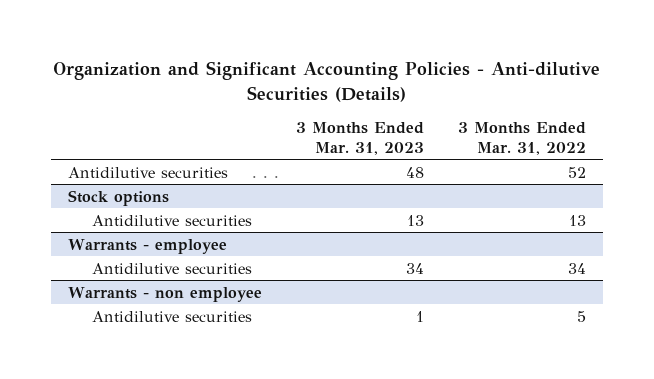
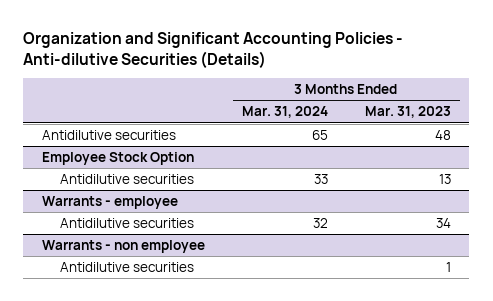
- | 3 Months Ended Mar. 31, 2023 | 3 Months Ended Mar. 31, 2022
+ | 3 Months Ended Mar. 31, 2024 | 3 Months Ended Mar. 31, 2023
- Stock options
+ Employee Stock Option

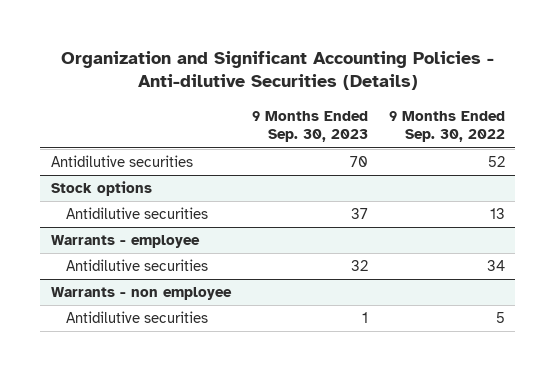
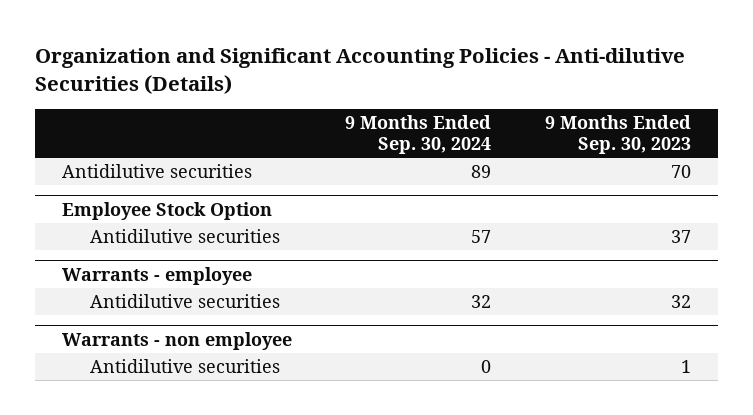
- | 9 Months Ended Sep. 30, 2023 | 9 Months Ended Sep. 30, 2022
+ | 9 Months Ended Sep. 30, 2024 | 9 Months Ended Sep. 30, 2023
- Stock options
+ Employee Stock Option

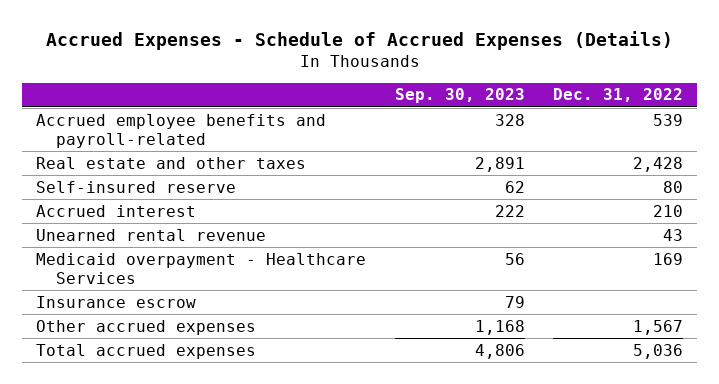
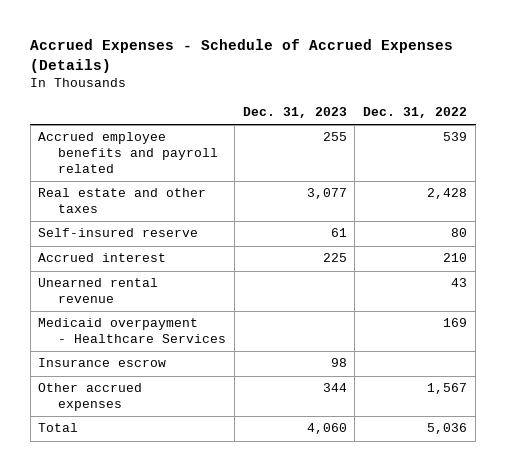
- | Sep. 30, 2023 | Dec. 31, 2022
+ | Dec. 31, 2023 | Dec. 31, 2022
- Accrued employee benefits and payroll-related | 328 | 539
+ Accrued employee benefits and payroll related | 255 | 539
- Total accrued expenses | 4,806 | 5,036
+ Total | 4,060 | 5,036

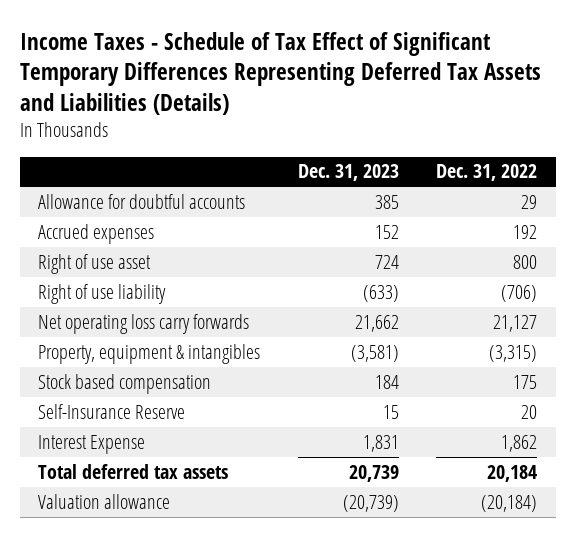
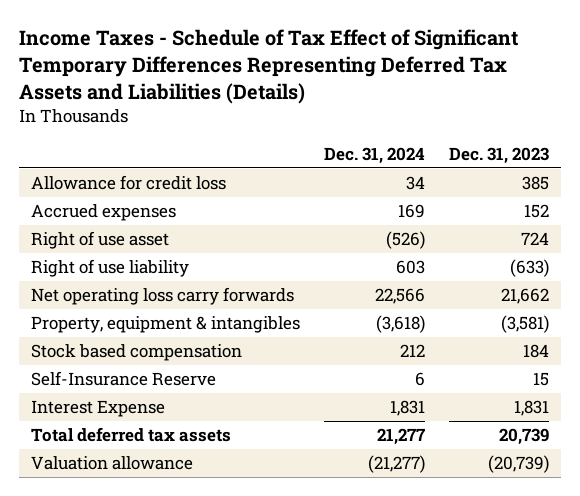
- | Dec. 31, 2023 | Dec. 31, 2022
+ | Dec. 31, 2024 | Dec. 31, 2023
- Allowance for doubtful accounts | 385 | 29
+ Allowance for credit loss | 34 | 385

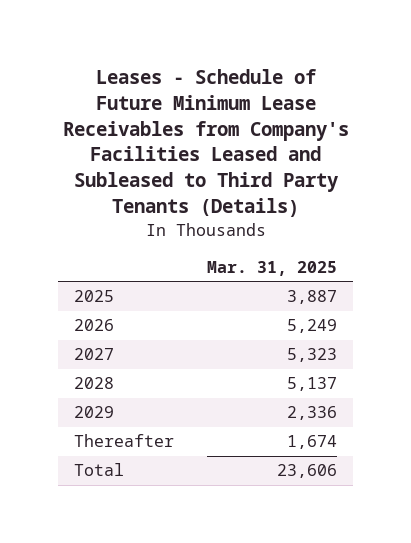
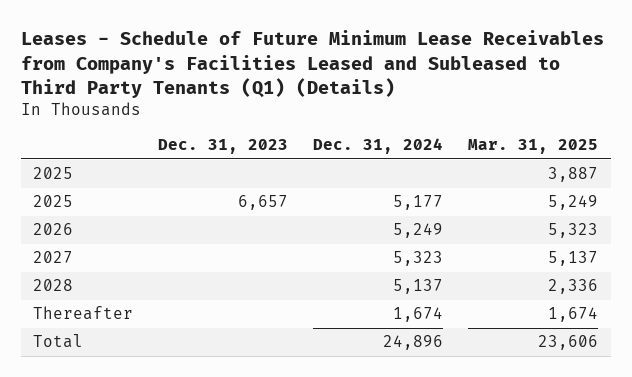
- Leases - Schedule of Future Minimum Lease Receivables from Company's Facilities Leased and Subleased to Third Party Tenants (Details)
+ Leases - Schedule of Future Minimum Lease Receivables from Company's Facilities Leased and Subleased to Third Party Tenants (Q1) (Details)
- | Mar. 31, 2025
+ | Dec. 31, 2023 | Dec. 31, 2024 | Mar. 31, 2025
- 2026 | 5,249
- 2027 | 5,323
- 2028 | 5,137
- 2029 | 2,336
+ 2025 | 6,657 | 5,177 | 5,249
+ 2026 | | 5,249 | 5,323
+ 2027 | | 5,323 | 5,137
+ 2028 | | 5,137 | 2,336

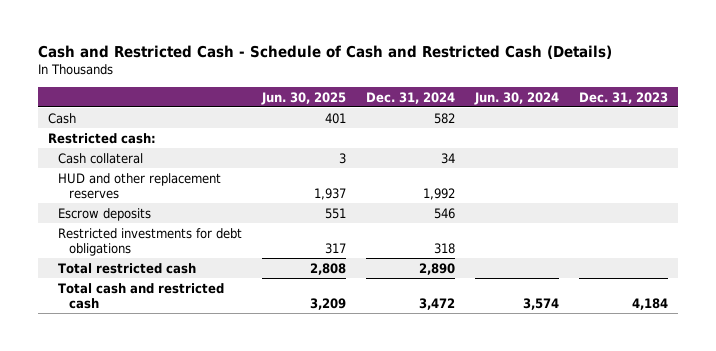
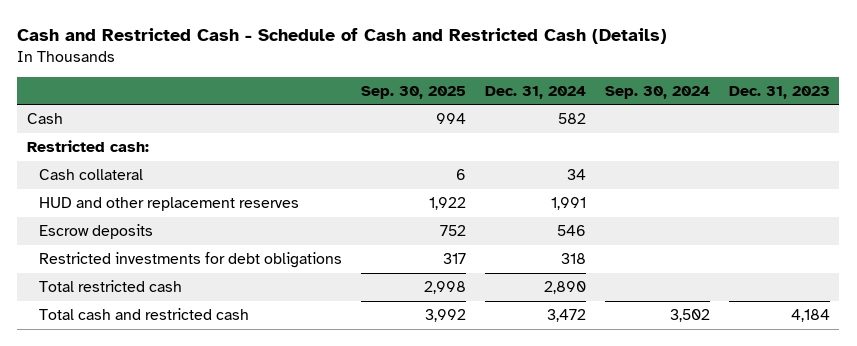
- | Jun. 30, 2025 | Dec. 31, 2024 | Jun. 30, 2024 | Dec. 31, 2023
+ | Sep. 30, 2025 | Dec. 31, 2024 | Sep. 30, 2024 | Dec. 31, 2023
- HUD and other replacement reserves | 1,937 | 1,992 | |
+ HUD and other replacement reserves | 1,922 | 1,991 | |

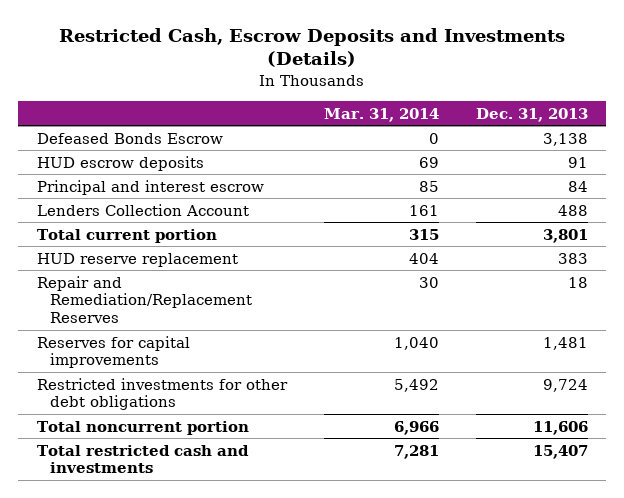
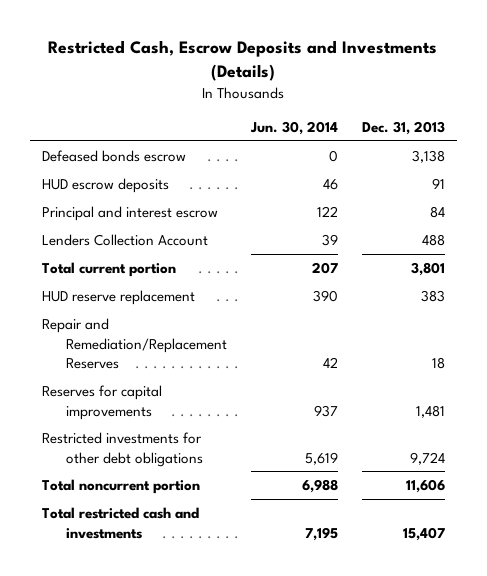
- | Mar. 31, 2014 | Dec. 31, 2013
+ | Jun. 30, 2014 | Dec. 31, 2013
- Defeased Bonds Escrow | 0 | 3,138
+ Defeased bonds escrow | 0 | 3,138

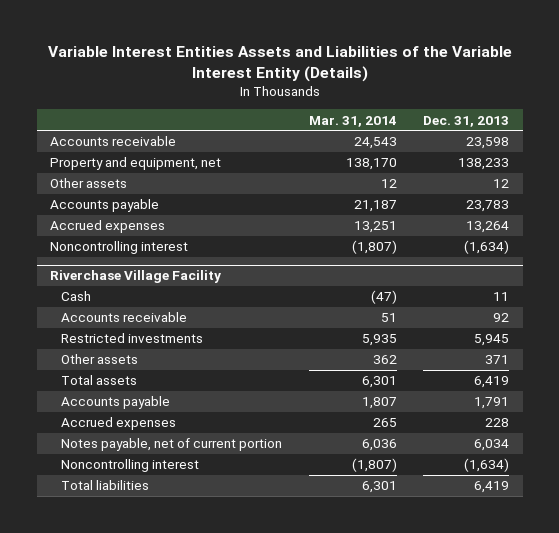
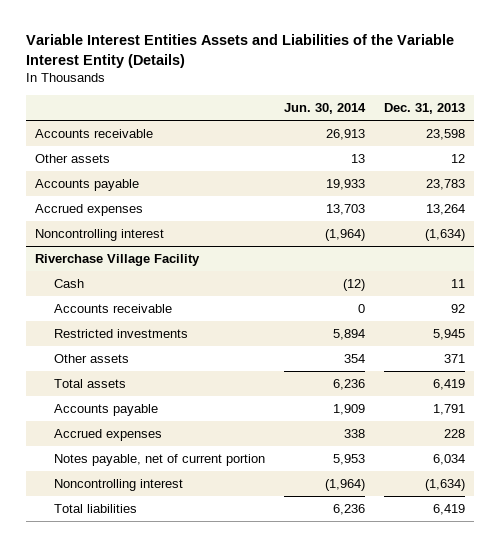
- | Mar. 31, 2014 | Dec. 31, 2013
+ | Jun. 30, 2014 | Dec. 31, 2013
- Property and equipment, net | 138,170 | 138,233

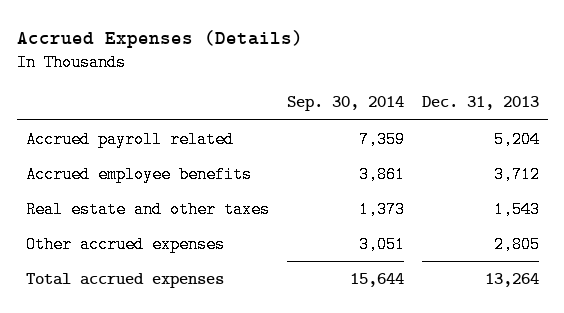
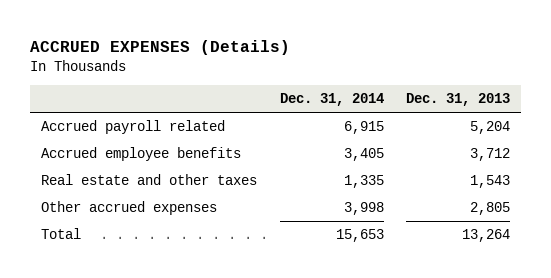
- Accrued Expenses (Details)
+ ACCRUED EXPENSES (Details)
- | Sep. 30, 2014 | Dec. 31, 2013
+ | Dec. 31, 2014 | Dec. 31, 2013
- Total accrued expenses | 15,644 | 13,264
+ Total | 15,653 | 13,264

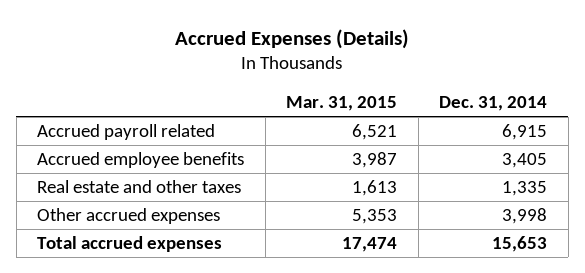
- ACCRUED EXPENSES (Details)
+ Accrued Expenses (Details)
- | Dec. 31, 2014 | Dec. 31, 2013
+ | Mar. 31, 2015 | Dec. 31, 2014
- Total | 15,653 | 13,264
+ Total accrued expenses | 17,474 | 15,653

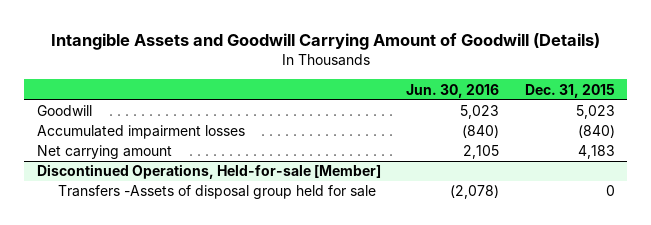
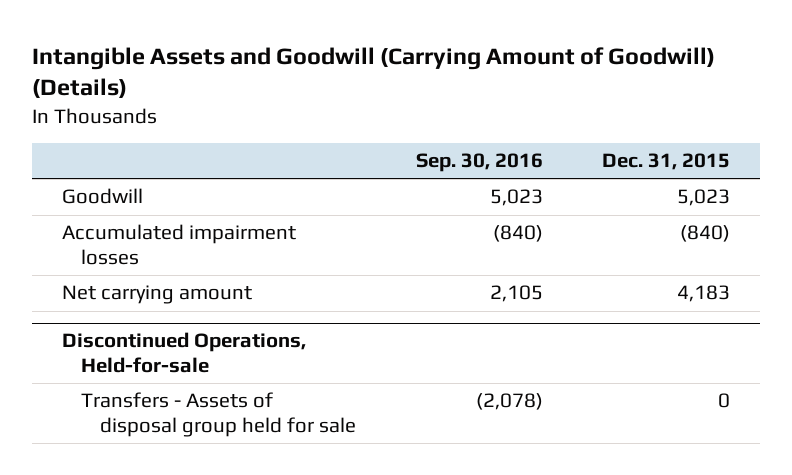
- Intangible Assets and Goodwill Carrying Amount of Goodwill (Details)
+ Intangible Assets and Goodwill (Carrying Amount of Goodwill) (Details)
- | Jun. 30, 2016 | Dec. 31, 2015
+ | Sep. 30, 2016 | Dec. 31, 2015
- Discontinued Operations, Held-for-sale [Member]
- Transfers -Assets of disposal group held for sale | (2,078) | 0
+ Discontinued Operations, Held-for-sale
+ Transfers - Assets of disposal group held for sale | (2,078) | 0

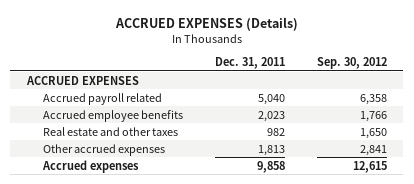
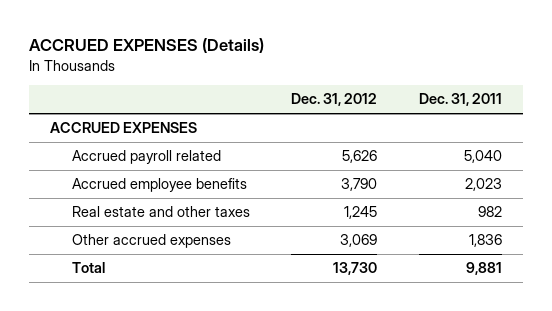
- | Dec. 31, 2011 | Sep. 30, 2012
+ | Dec. 31, 2012 | Dec. 31, 2011
- Other accrued expenses | 1,813 | 2,841
- Accrued expenses | 9,858 | 12,615
+ Other accrued expenses | 3,069 | 1,836
+ Total | 13,730 | 9,881

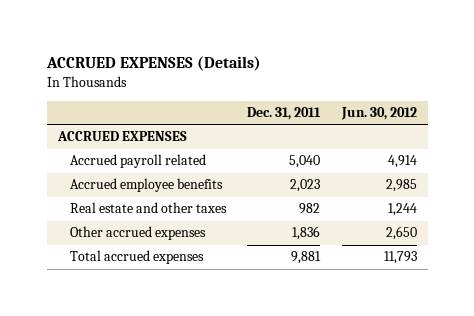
- | Dec. 31, 2012 | Dec. 31, 2011
+ | Dec. 31, 2011 | Jun. 30, 2012
- Total | 13,730 | 9,881
+ Total accrued expenses | 9,881 | 11,793

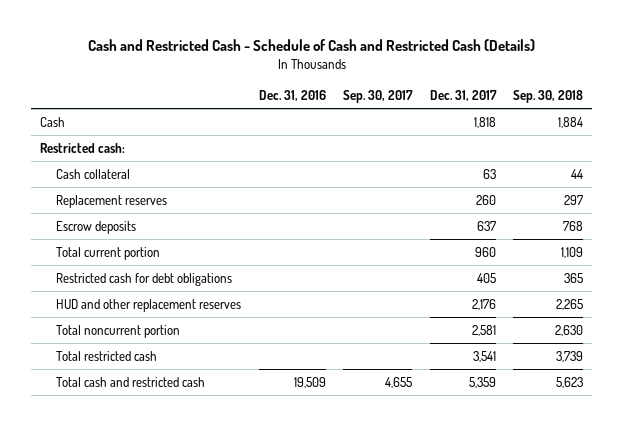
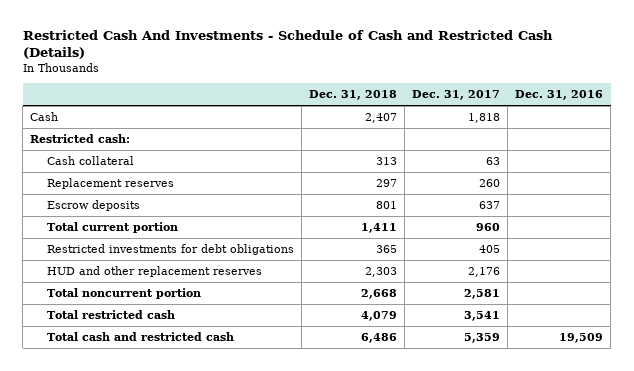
- Cash and Restricted Cash - Schedule of Cash and Restricted Cash (Details)
+ Restricted Cash And Investments - Schedule of Cash and Restricted Cash (Details)
- | Dec. 31, 2016 | Sep. 30, 2017 | Dec. 31, 2017 | Sep. 30, 2018
+ | Dec. 31, 2018 | Dec. 31, 2017 | Dec. 31, 2016
- Restricted cash for debt obligations | | | 405 | 365
+ Restricted investments for debt obligations | 365 | 405 |

